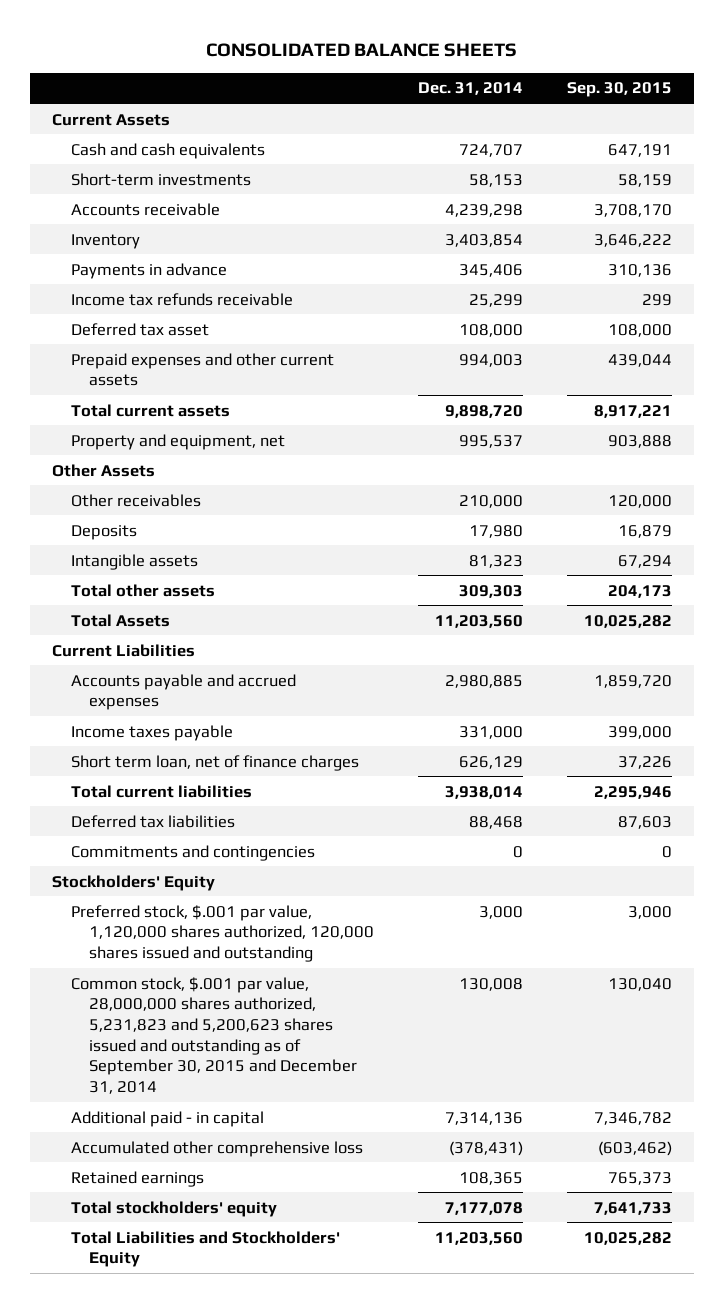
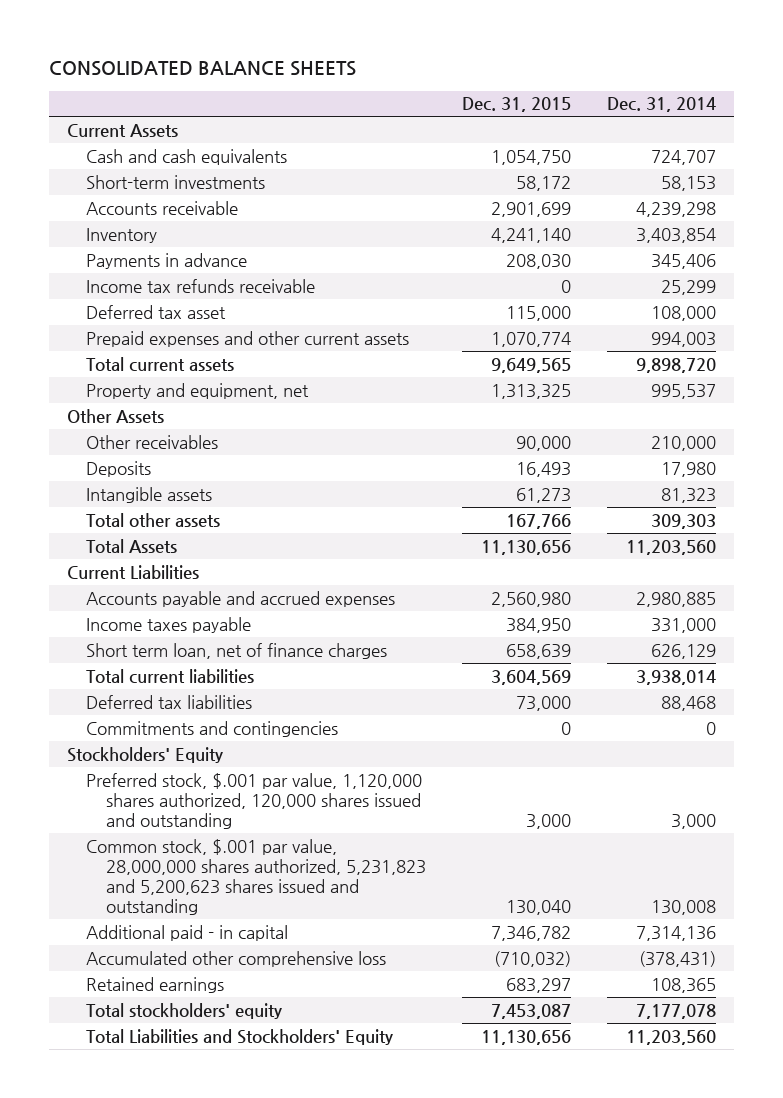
- | Dec. 31, 2014 | Sep. 30, 2015
+ | Dec. 31, 2015 | Dec. 31, 2014
- Common stock, $.001 par value, 28,000,000 shares authorized, 5,231,823 and 5,200,623 shares issued and outstanding as of September 30, 2015 and December 31, 2014 | 130,008 | 130,040
+ Common stock, $.001 par value, 28,000,000 shares authorized, 5,231,823 and 5,200,623 shares issued and outstanding | 130,040 | 130,008

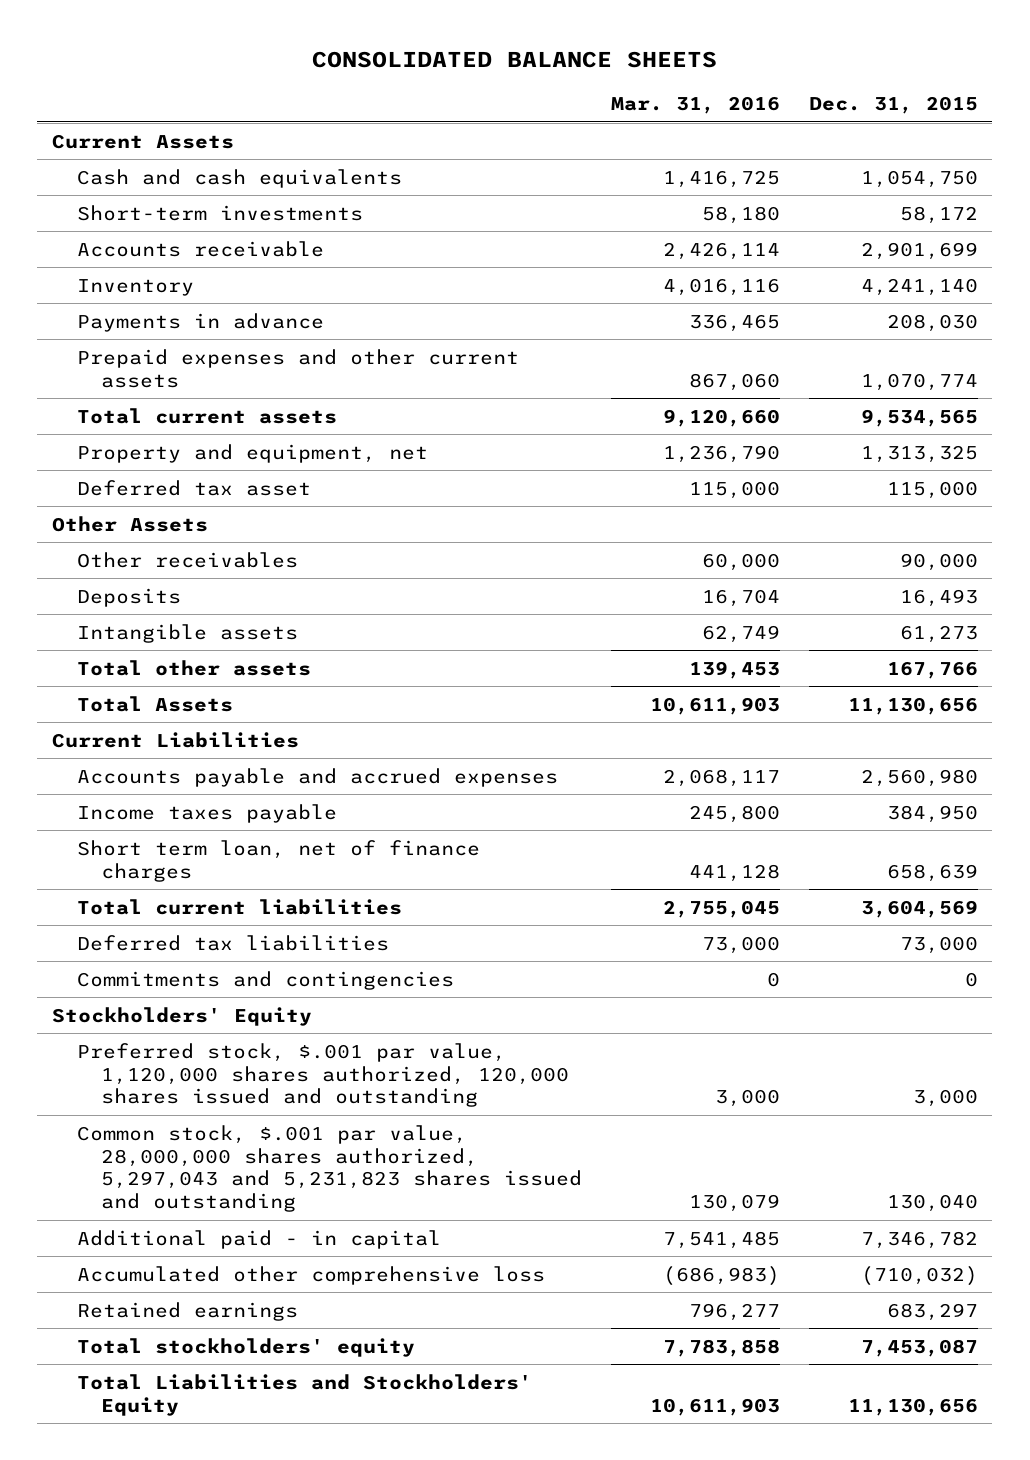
- | Dec. 31, 2015 | Dec. 31, 2014
+ | Mar. 31, 2016 | Dec. 31, 2015
- Income tax refunds receivable | 0 | 25,299
- Total current assets | 9,649,565 | 9,898,720
+ Total current assets | 9,120,660 | 9,534,565
moved down: Deferred tax asset | 115,000 | 115,000
- Common stock, $.001 par value, 28,000,000 shares authorized, 5,231,823 and 5,200,623 shares issued and outstanding | 130,040 | 130,008
+ Common stock, $.001 par value, 28,000,000 shares authorized, 5,297,043 and 5,231,823 shares issued and outstanding | 130,079 | 130,040

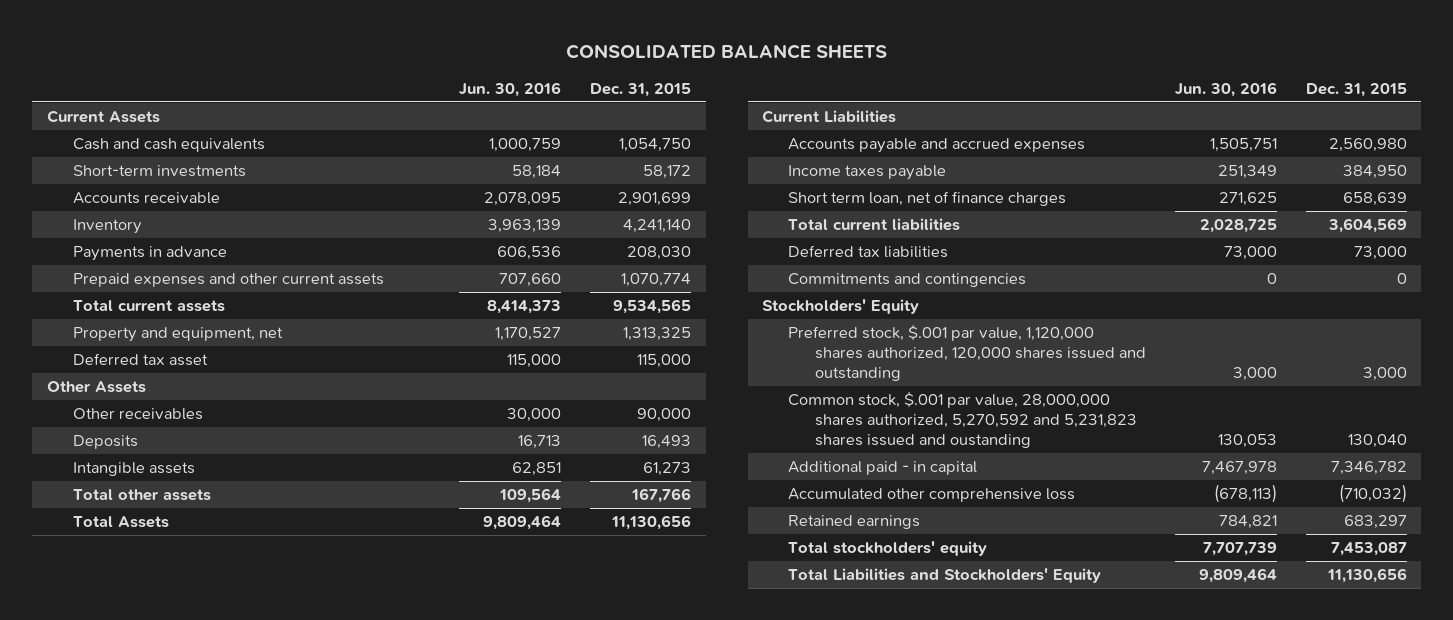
- | Mar. 31, 2016 | Dec. 31, 2015
+ | Jun. 30, 2016 | Dec. 31, 2015
- Common stock, $.001 par value, 28,000,000 shares authorized, 5,297,043 and 5,231,823 shares issued and outstanding | 130,079 | 130,040
+ Common stock, $.001 par value, 28,000,000 shares authorized, 5,270,592 and 5,231,823 shares issued and oustanding | 130,053 | 130,040

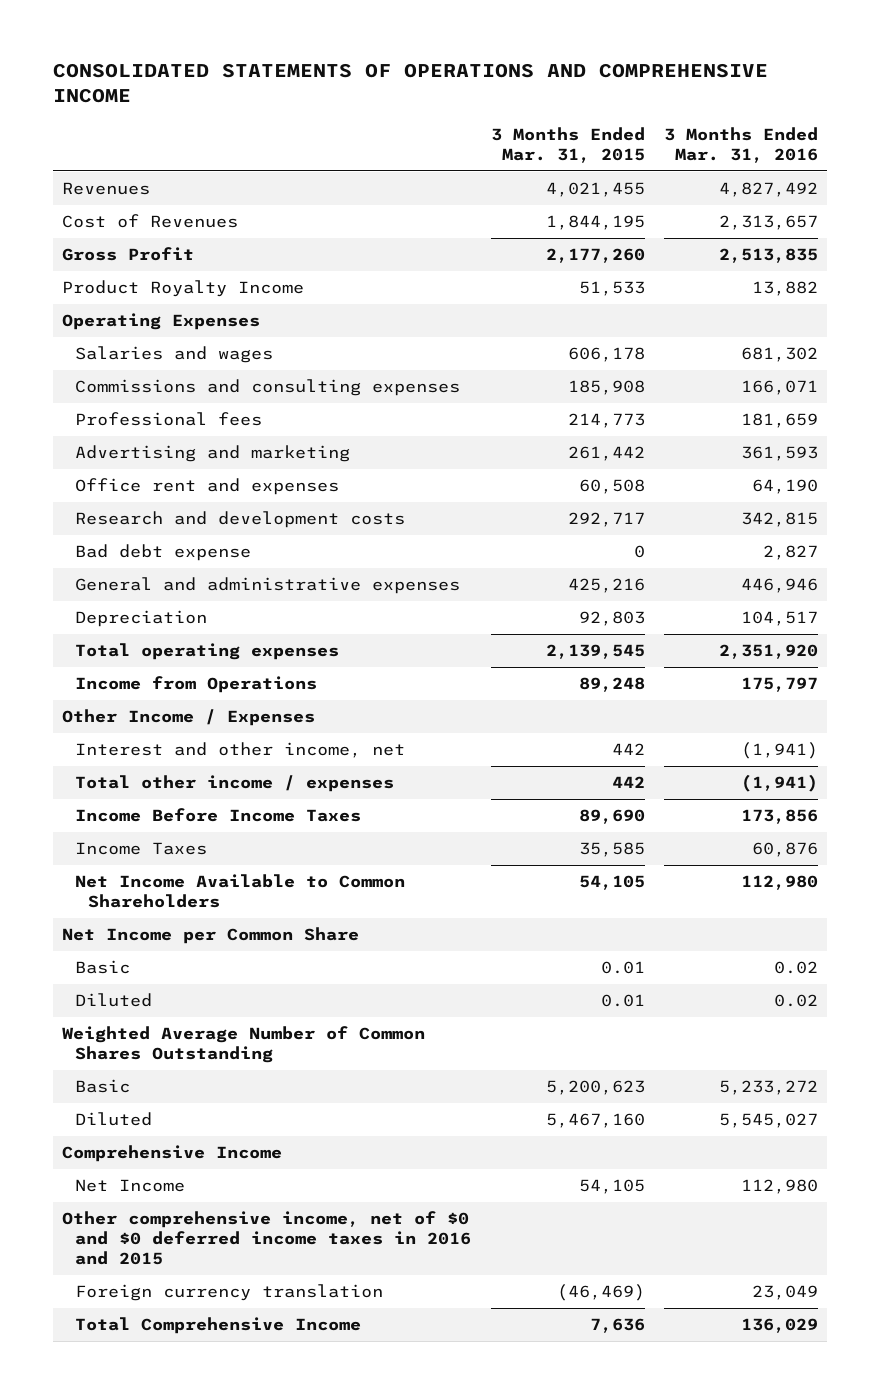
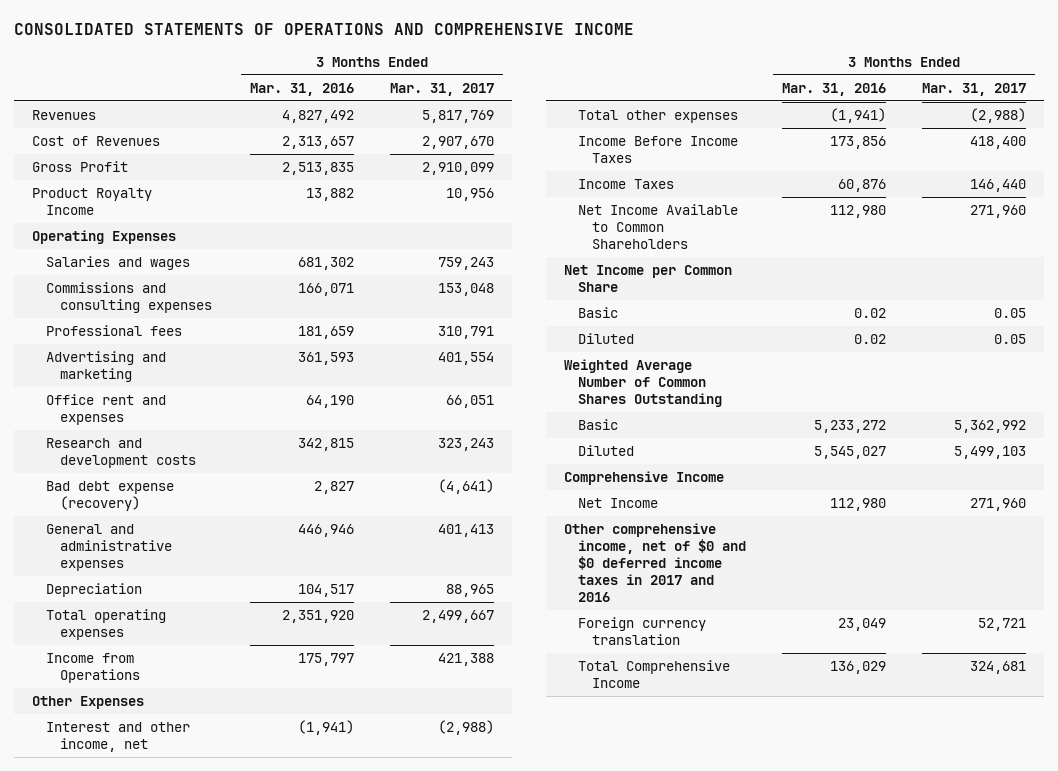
- | 3 Months Ended Mar. 31, 2015 | 3 Months Ended Mar. 31, 2016
+ | 3 Months Ended Mar. 31, 2016 | 3 Months Ended Mar. 31, 2017
- Bad debt expense | 0 | 2,827
+ Bad debt expense (recovery) | 2,827 | (4,641)
- Other Income / Expenses
+ Other Expenses
- Total other income / expenses | 442 | (1,941)
+ Total other expenses | (1,941) | (2,988)
- Other comprehensive income, net of $0 and $0 deferred income taxes in 2016 and 2015
+ Other comprehensive income, net of $0 and $0 deferred income taxes in 2017 and 2016

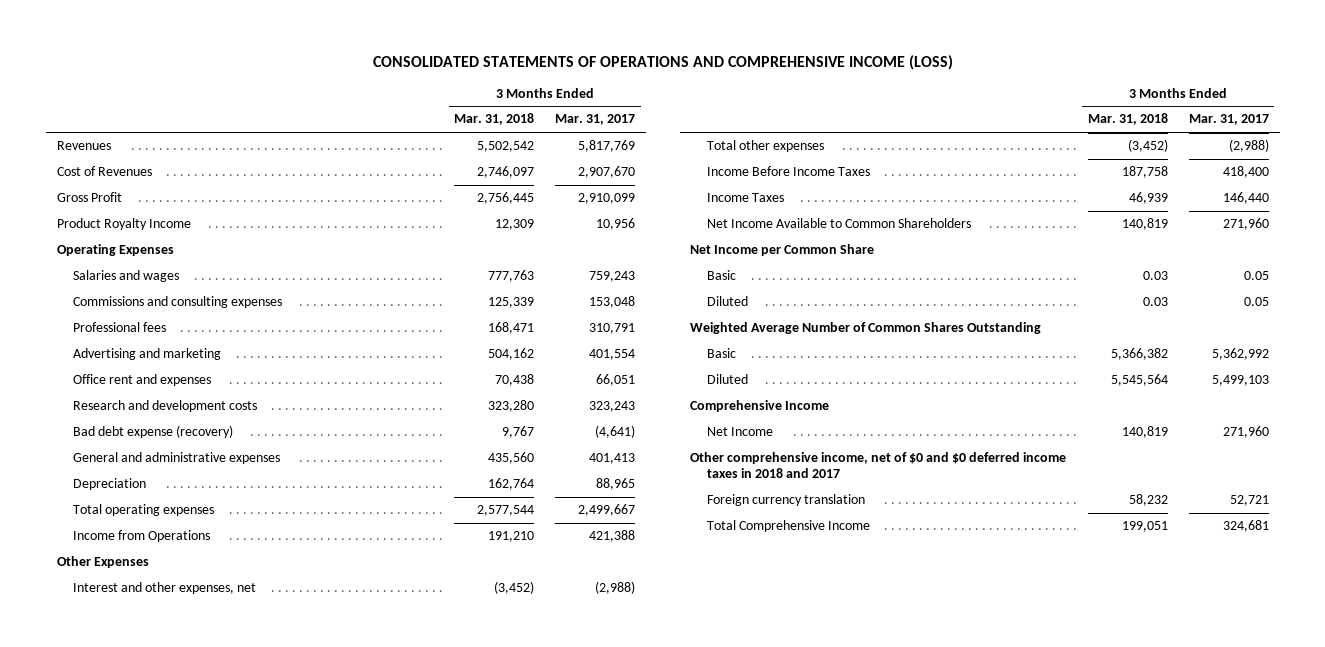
- CONSOLIDATED STATEMENTS OF OPERATIONS AND COMPREHENSIVE INCOME
+ CONSOLIDATED STATEMENTS OF OPERATIONS AND COMPREHENSIVE INCOME (LOSS)
- | 3 Months Ended Mar. 31, 2016 | 3 Months Ended Mar. 31, 2017
+ | 3 Months Ended Mar. 31, 2018 | 3 Months Ended Mar. 31, 2017
- Interest and other income, net | (1,941) | (2,988)
+ Interest and other expenses, net | (3,452) | (2,988)
- Other comprehensive income, net of $0 and $0 deferred income taxes in 2017 and 2016
+ Other comprehensive income, net of $0 and $0 deferred income taxes in 2018 and 2017

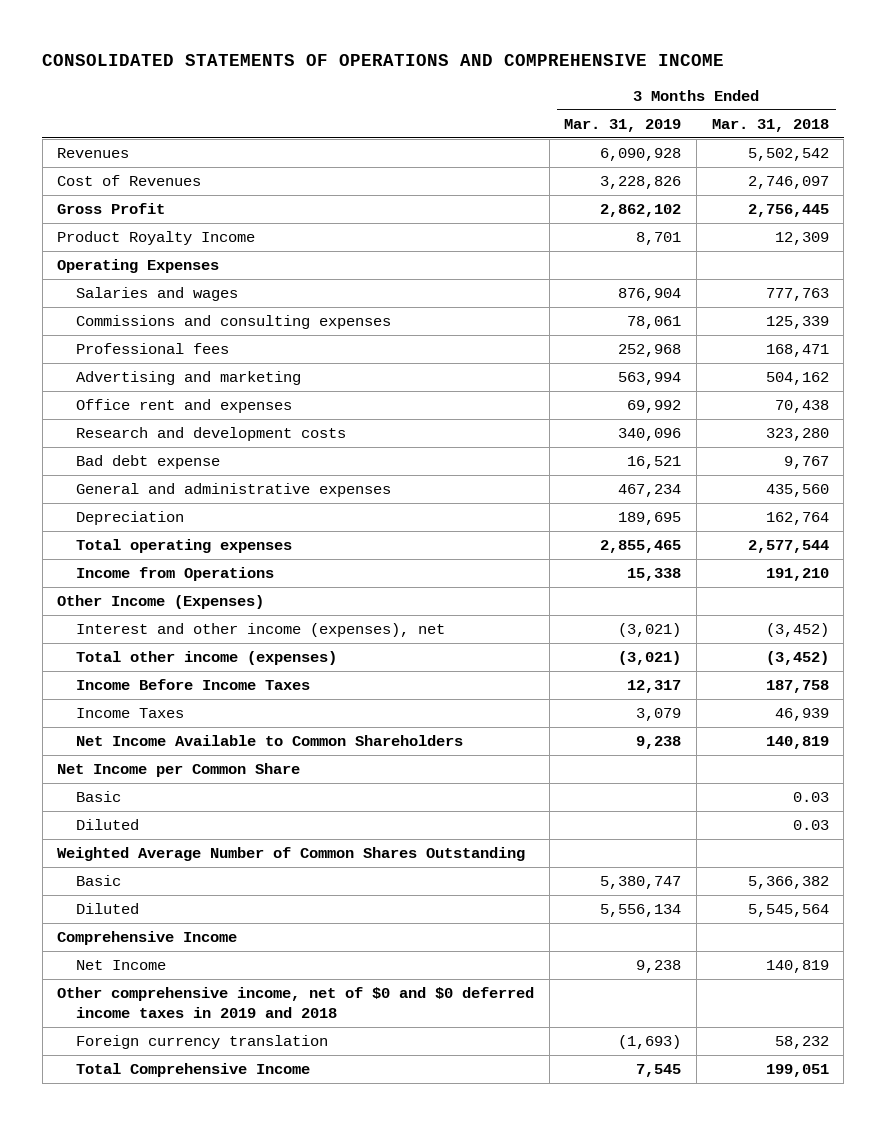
- CONSOLIDATED STATEMENTS OF OPERATIONS AND COMPREHENSIVE INCOME (LOSS)
+ CONSOLIDATED STATEMENTS OF OPERATIONS AND COMPREHENSIVE INCOME
- | 3 Months Ended Mar. 31, 2018 | 3 Months Ended Mar. 31, 2017
+ | 3 Months Ended Mar. 31, 2019 | 3 Months Ended Mar. 31, 2018
- Bad debt expense (recovery) | 9,767 | (4,641)
+ Bad debt expense | 16,521 | 9,767
- Other Expenses
- Interest and other expenses, net | (3,452) | (2,988)
- Total other expenses | (3,452) | (2,988)
+ Other Income (Expenses)
+ Interest and other income (expenses), net | (3,021) | (3,452)
+ Total other income (expenses) | (3,021) | (3,452)
- Other comprehensive income, net of $0 and $0 deferred income taxes in 2018 and 2017
+ Other comprehensive income, net of $0 and $0 deferred income taxes in 2019 and 2018

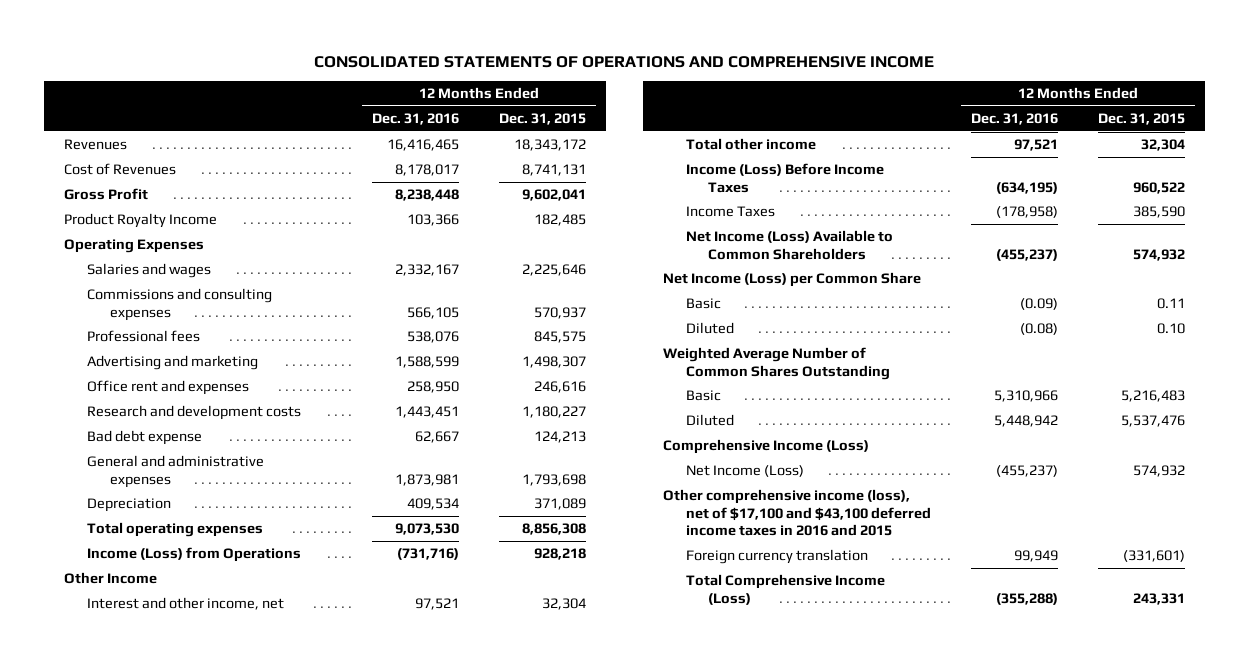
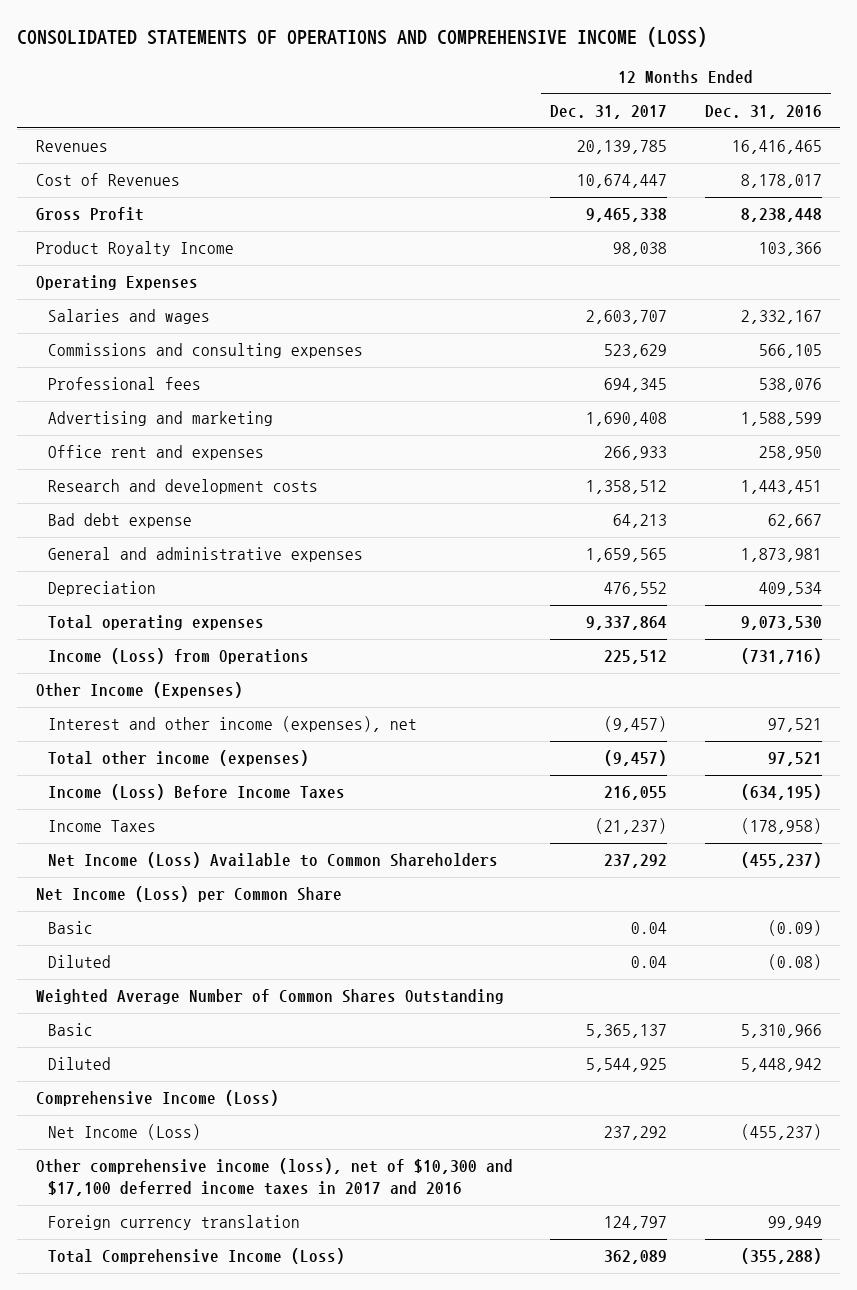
- CONSOLIDATED STATEMENTS OF OPERATIONS AND COMPREHENSIVE INCOME
+ CONSOLIDATED STATEMENTS OF OPERATIONS AND COMPREHENSIVE INCOME (LOSS)
- | 12 Months Ended Dec. 31, 2016 | 12 Months Ended Dec. 31, 2015
+ | 12 Months Ended Dec. 31, 2017 | 12 Months Ended Dec. 31, 2016
- Other Income
- Interest and other income, net | 97,521 | 32,304
- Total other income | 97,521 | 32,304
+ Other Income (Expenses)
+ Interest and other income (expenses), net | (9,457) | 97,521
+ Total other income (expenses) | (9,457) | 97,521
- Other comprehensive income (loss), net of $17,100 and $43,100 deferred income taxes in 2016 and 2015
+ Other comprehensive income (loss), net of $10,300 and $17,100 deferred income taxes in 2017 and 2016

